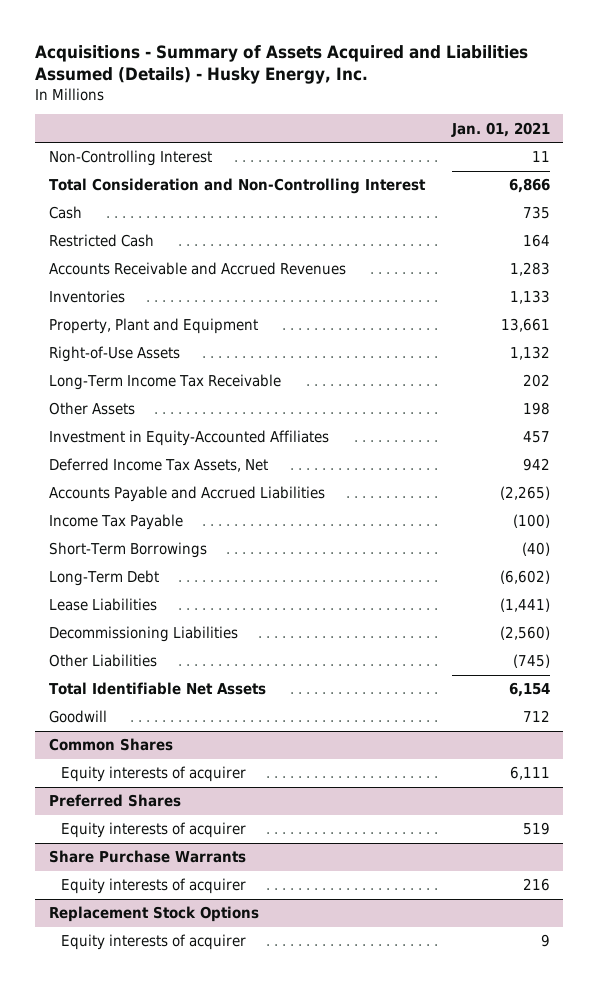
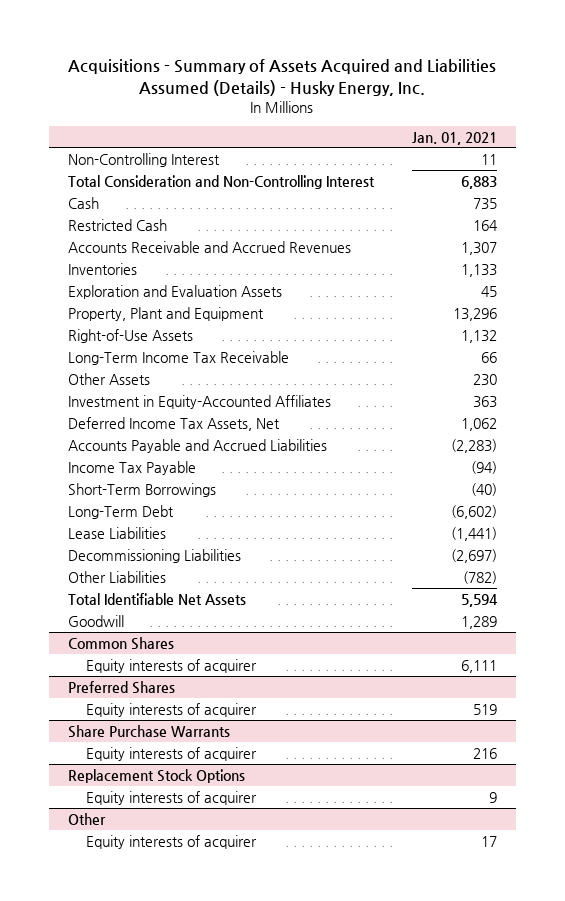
- Total Consideration and Non-Controlling Interest | 6,866
+ Total Consideration and Non-Controlling Interest | 6,883
- Accounts Receivable and Accrued Revenues | 1,283
+ Accounts Receivable and Accrued Revenues | 1,307
- Property, Plant and Equipment | 13,661
+ Exploration and Evaluation Assets | 45
+ Property, Plant and Equipment | 13,296
- Long-Term Income Tax Receivable | 202
- Other Assets | 198
- Investment in Equity-Accounted Affiliates | 457
- Deferred Income Tax Assets, Net | 942
- Accounts Payable and Accrued Liabilities | (2,265)
- Income Tax Payable | (100)
+ Long-Term Income Tax Receivable | 66
+ Other Assets | 230
+ Investment in Equity-Accounted Affiliates | 363
+ Deferred Income Tax Assets, Net | 1,062
+ Accounts Payable and Accrued Liabilities | (2,283)
+ Income Tax Payable | (94)
- Decommissioning Liabilities | (2,560)
- Other Liabilities | (745)
- Total Identifiable Net Assets | 6,154
- Goodwill | 712
+ Decommissioning Liabilities | (2,697)
+ Other Liabilities | (782)
+ Total Identifiable Net Assets | 5,594
+ Goodwill | 1,289
+ Other
+ Equity interests of acquirer | 17

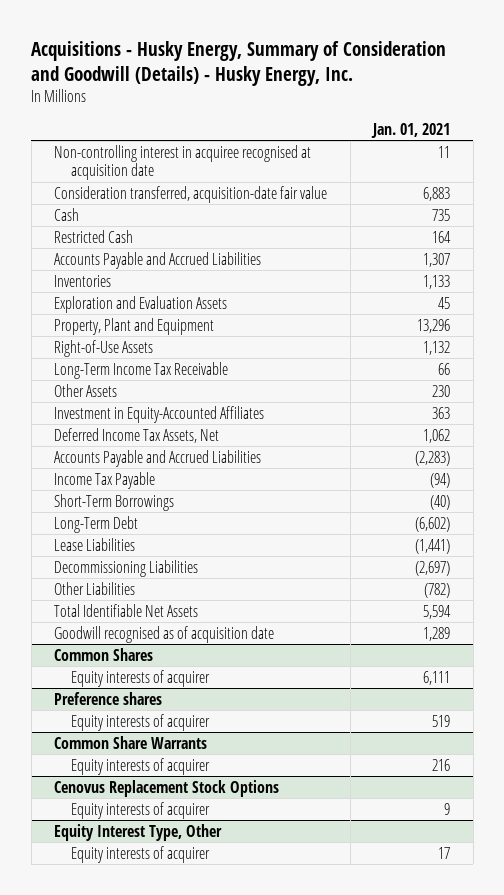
- Acquisitions - Summary of Assets Acquired and Liabilities Assumed (Details) - Husky Energy, Inc.
+ Acquisitions - Husky Energy, Summary of Consideration and Goodwill (Details) - Husky Energy, Inc.
- Non-Controlling Interest | 11
- Total Consideration and Non-Controlling Interest | 6,883
+ Non-controlling interest in acquiree recognised at acquisition date | 11
+ Consideration transferred, acquisition-date fair value | 6,883
- Accounts Receivable and Accrued Revenues | 1,307
+ Accounts Payable and Accrued Liabilities | 1,307
- Goodwill | 1,289
+ Goodwill recognised as of acquisition date | 1,289
- Preferred Shares
+ Preference shares
- Share Purchase Warrants
+ Common Share Warrants
- Replacement Stock Options
+ Cenovus Replacement Stock Options
- Other
+ Equity Interest Type, Other

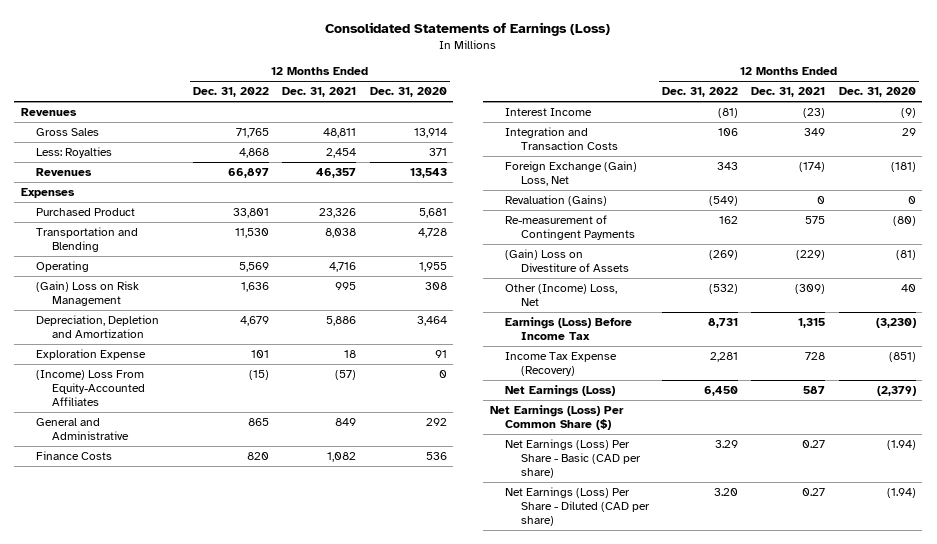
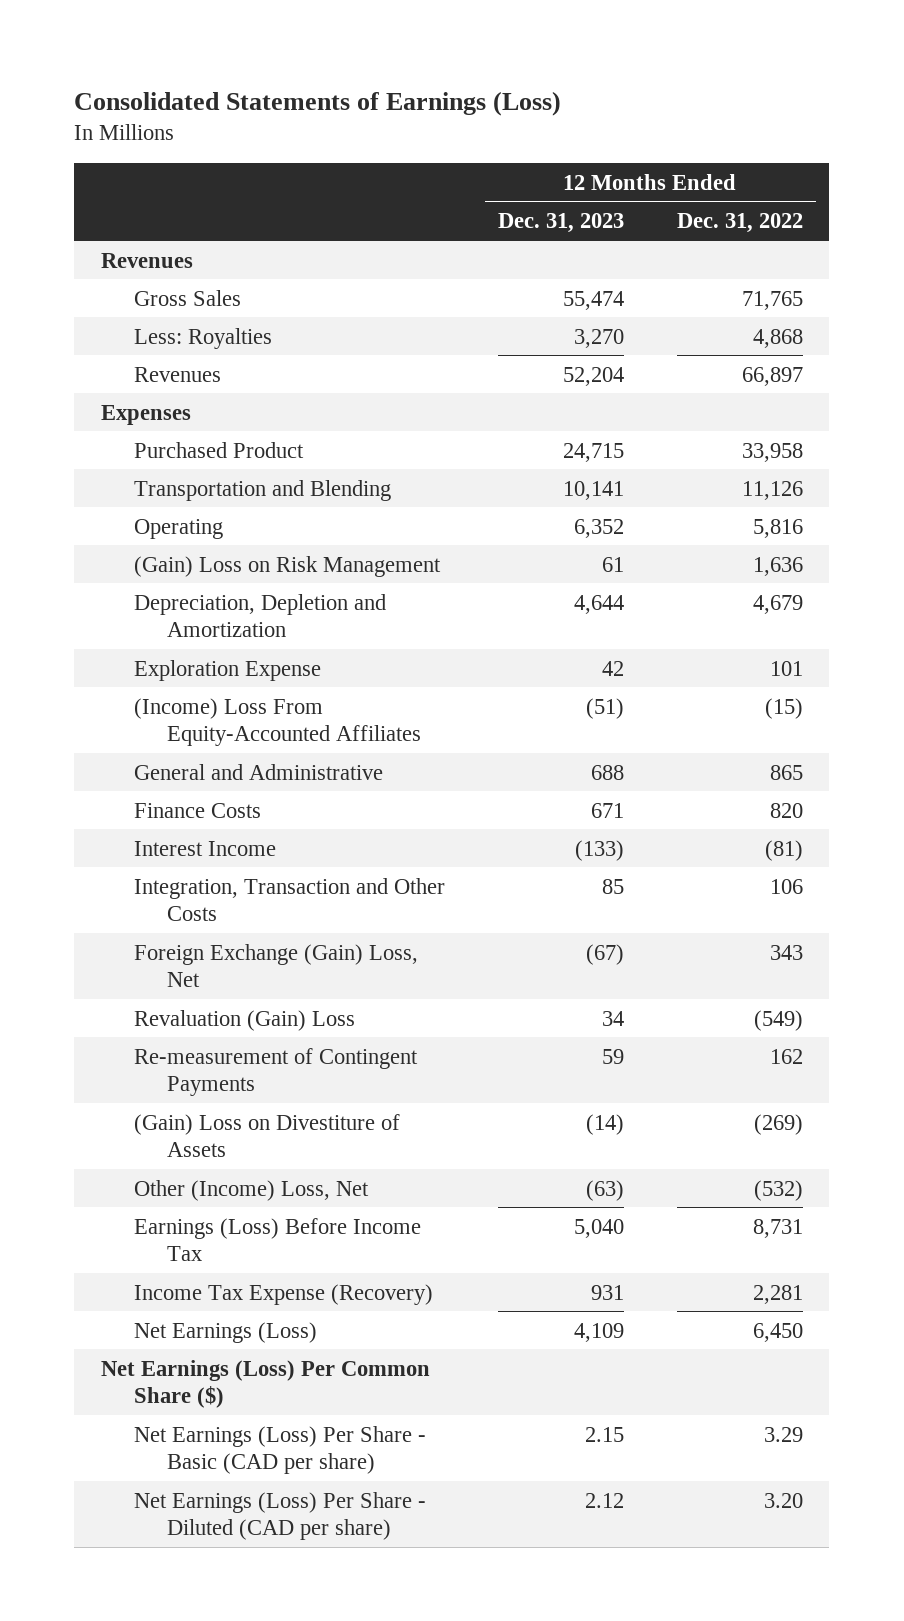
- | 12 Months Ended Dec. 31, 2022 | 12 Months Ended Dec. 31, 2021 | 12 Months Ended Dec. 31, 2020
+ | 12 Months Ended Dec. 31, 2023 | 12 Months Ended Dec. 31, 2022
- Purchased Product | 33,801 | 23,326 | 5,681
- Transportation and Blending | 11,530 | 8,038 | 4,728
- Operating | 5,569 | 4,716 | 1,955
+ Purchased Product | 24,715 | 33,958
+ Transportation and Blending | 10,141 | 11,126
+ Operating | 6,352 | 5,816
- Integration and Transaction Costs | 106 | 349 | 29
+ Integration, Transaction and Other Costs | 85 | 106
- Revaluation (Gains) | (549) | 0 | 0
+ Revaluation (Gain) Loss | 34 | (549)

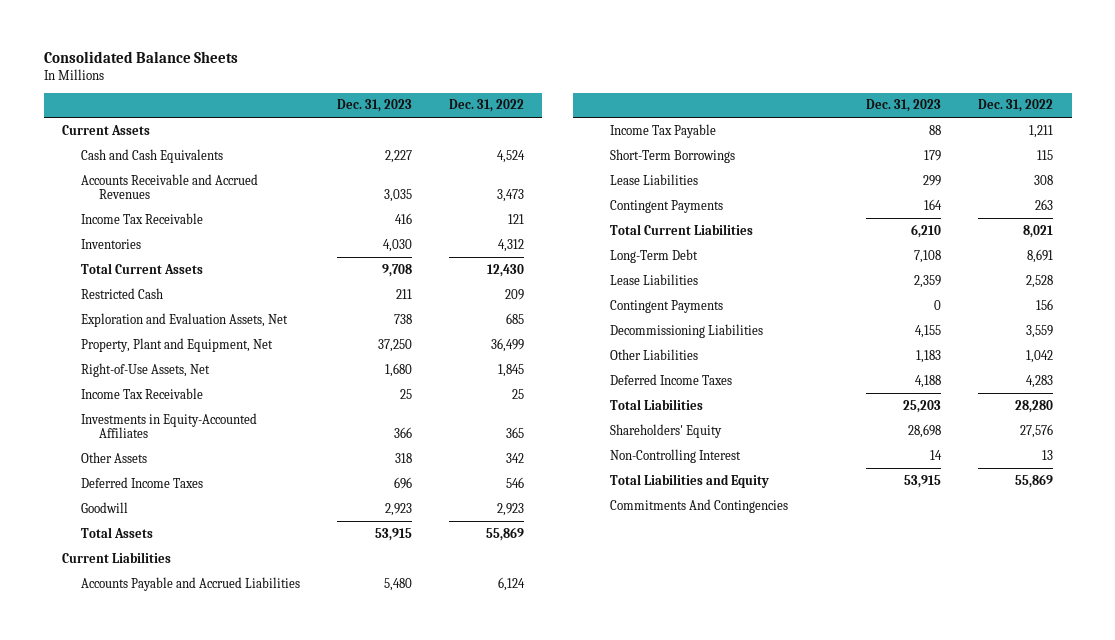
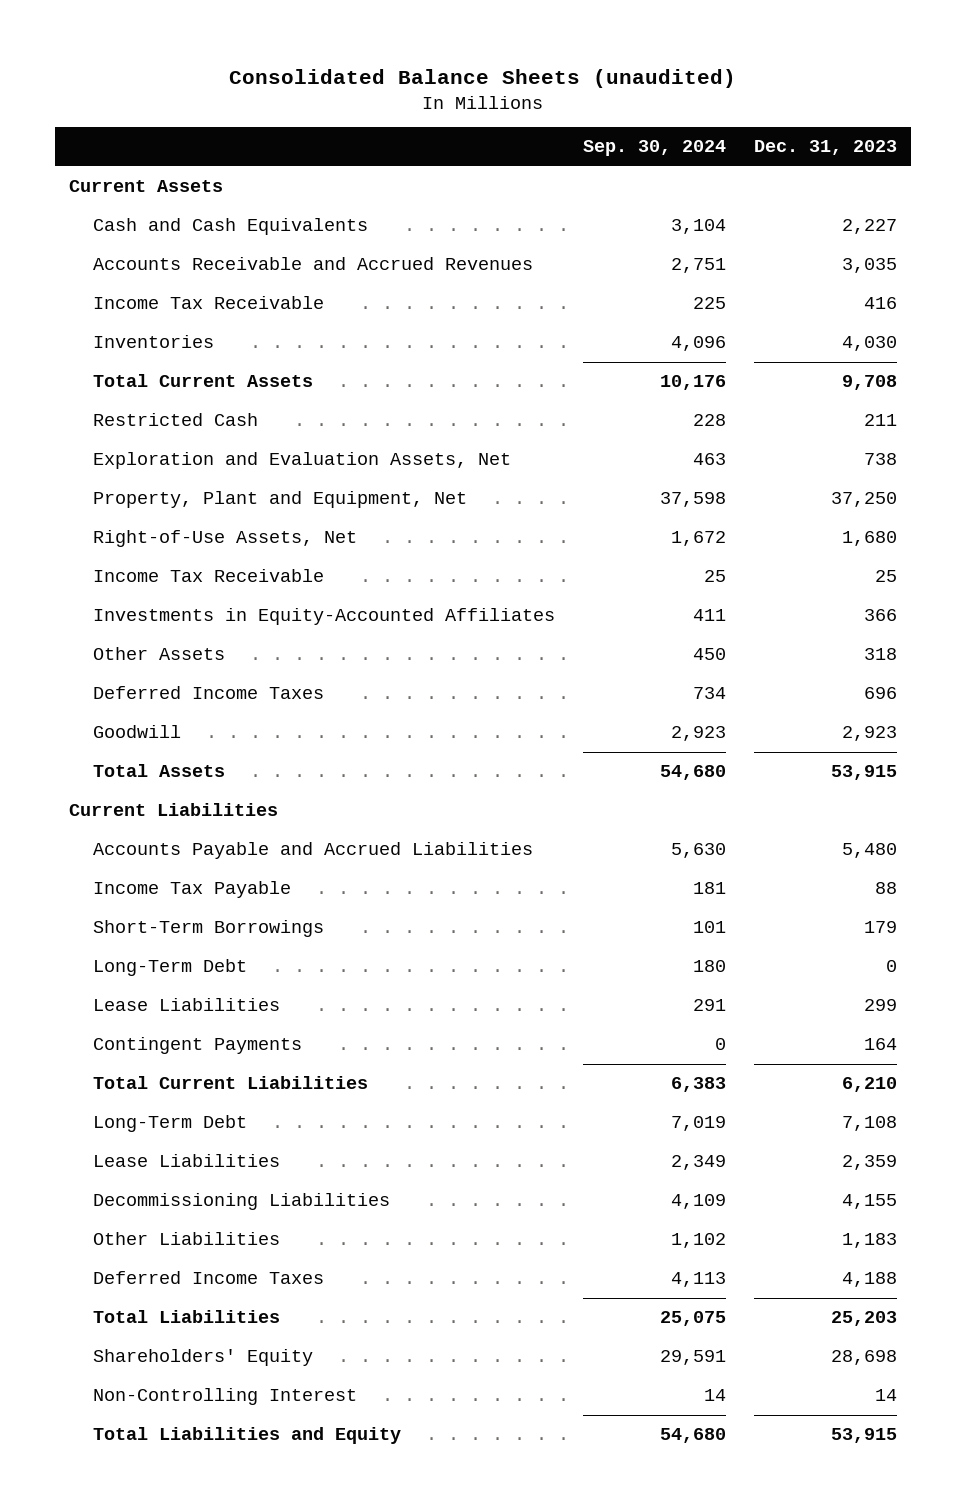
- Consolidated Balance Sheets
+ Consolidated Balance Sheets (unaudited)
- | Dec. 31, 2023 | Dec. 31, 2022
+ | Sep. 30, 2024 | Dec. 31, 2023
+ Long-Term Debt | 180 | 0
- Contingent Payments | 0 | 156
- Commitments And Contingencies

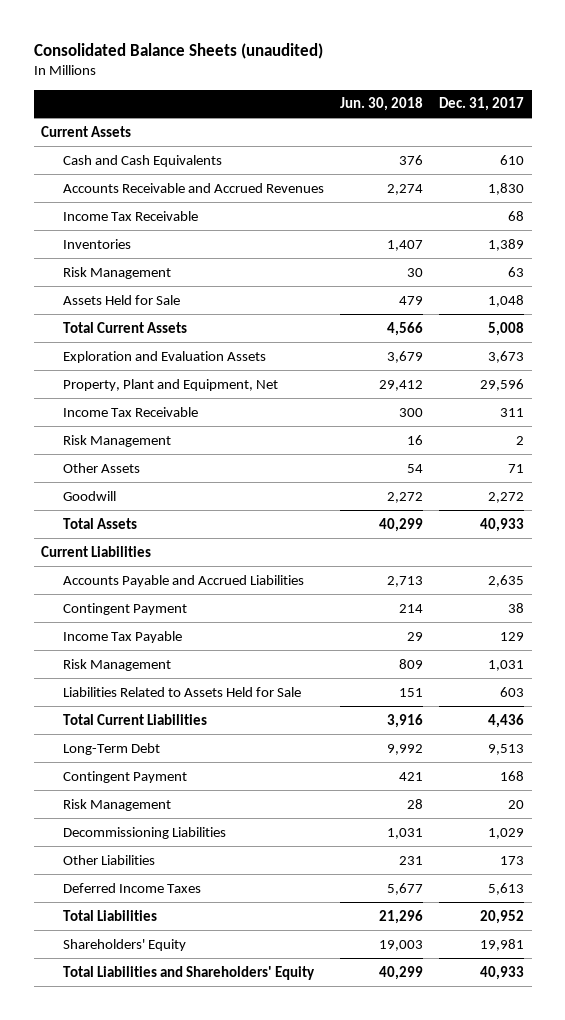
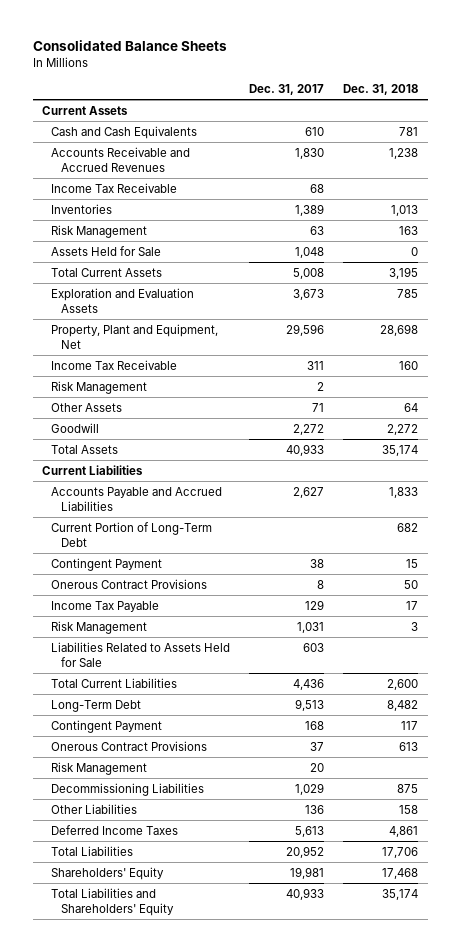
- Consolidated Balance Sheets (unaudited)
+ Consolidated Balance Sheets
- | Jun. 30, 2018 | Dec. 31, 2017
+ | Dec. 31, 2017 | Dec. 31, 2018
- Accounts Payable and Accrued Liabilities | 2,713 | 2,635
+ Accounts Payable and Accrued Liabilities | 2,627 | 1,833
+ Current Portion of Long-Term Debt | | 682
+ Onerous Contract Provisions | 8 | 50
+ Onerous Contract Provisions | 37 | 613
- Other Liabilities | 231 | 173
+ Other Liabilities | 136 | 158

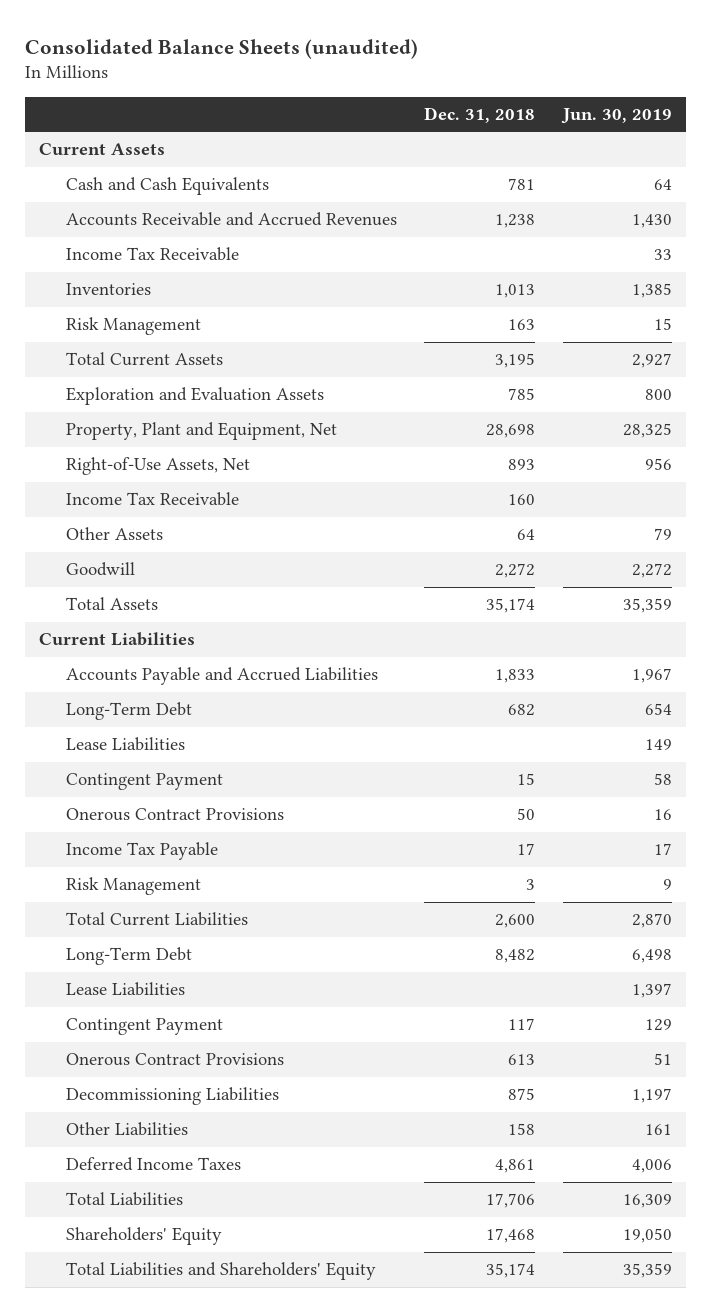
- Consolidated Balance Sheets
+ Consolidated Balance Sheets (unaudited)
- | Dec. 31, 2017 | Dec. 31, 2018
+ | Dec. 31, 2018 | Jun. 30, 2019
- Assets Held for Sale | 1,048 | 0
+ Right-of-Use Assets, Net | 893 | 956
- Risk Management | 2 |
- Current Portion of Long-Term Debt | | 682
+ Long-Term Debt | 682 | 654
+ Lease Liabilities | | 149
- Liabilities Related to Assets Held for Sale | 603 |
+ Lease Liabilities | | 1,397
- Risk Management | 20 |

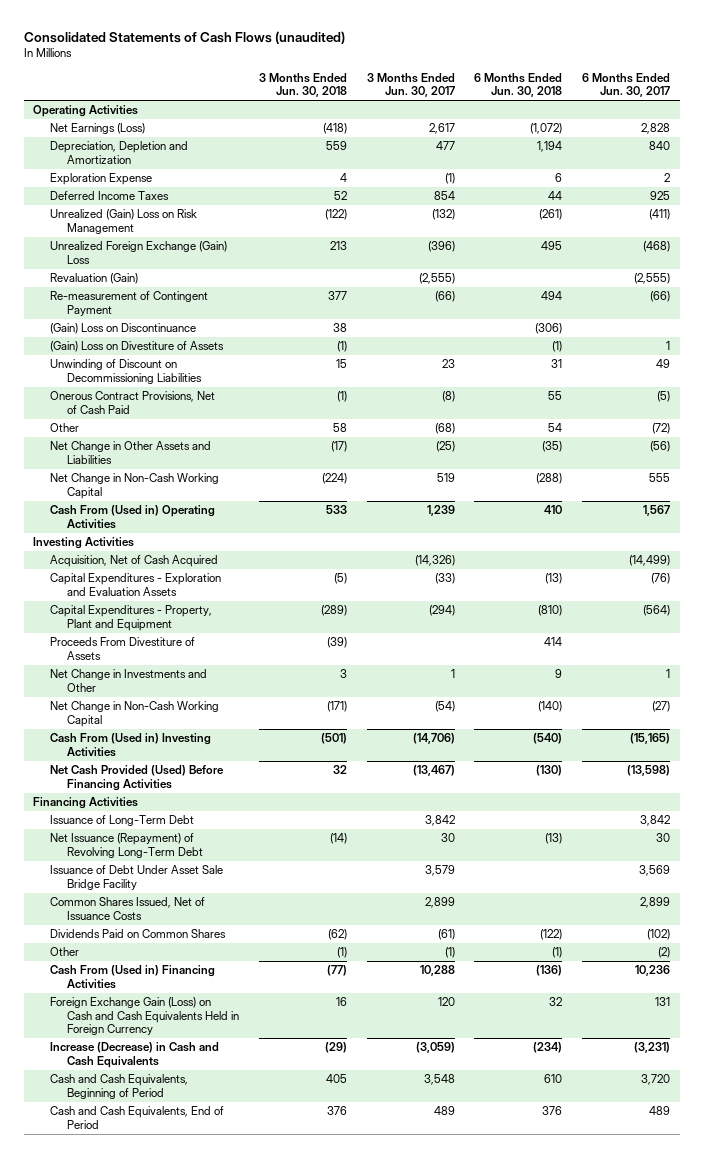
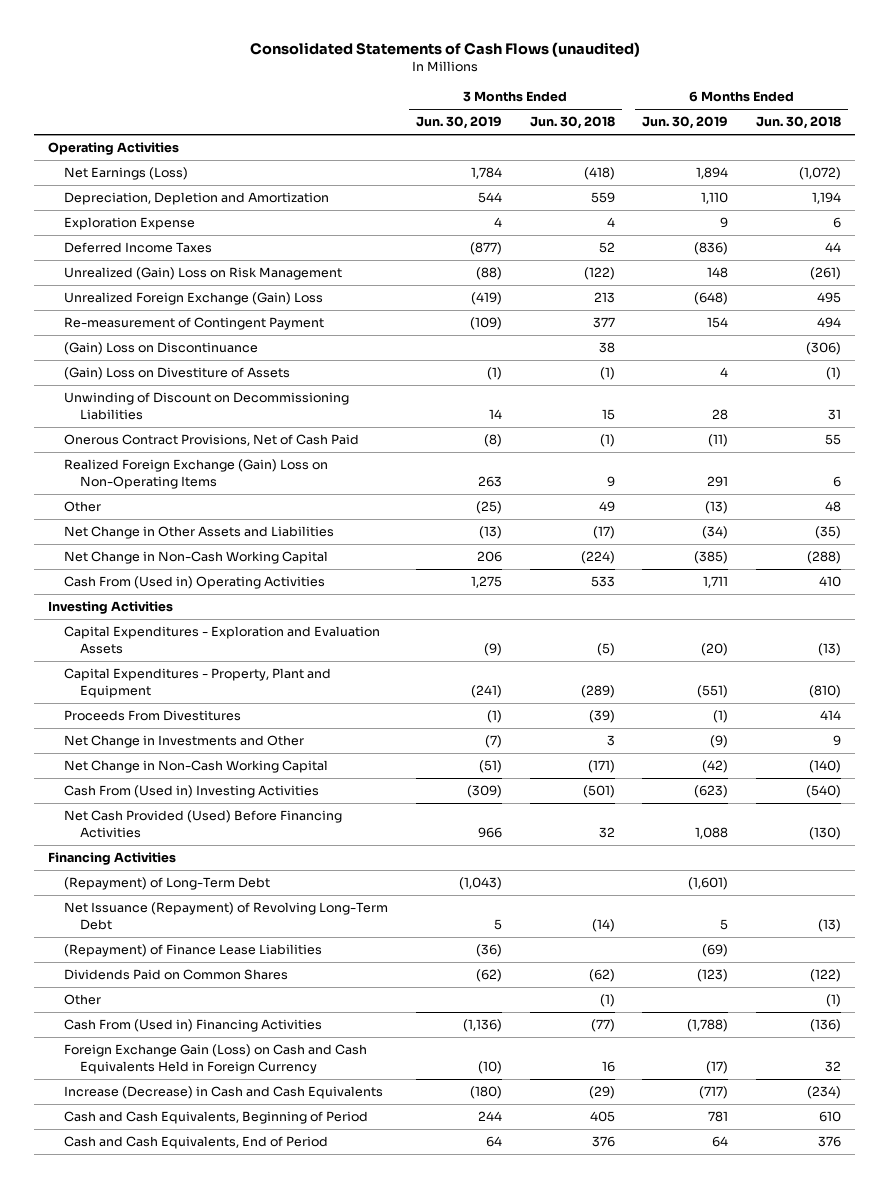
- | 3 Months Ended Jun. 30, 2018 | 3 Months Ended Jun. 30, 2017 | 6 Months Ended Jun. 30, 2018 | 6 Months Ended Jun. 30, 2017
+ | 3 Months Ended Jun. 30, 2019 | 3 Months Ended Jun. 30, 2018 | 6 Months Ended Jun. 30, 2019 | 6 Months Ended Jun. 30, 2018
- Revaluation (Gain) | | (2,555) | | (2,555)
- Other | 58 | (68) | 54 | (72)
+ Realized Foreign Exchange (Gain) Loss on Non-Operating Items | 263 | 9 | 291 | 6
+ Other | (25) | 49 | (13) | 48
- Acquisition, Net of Cash Acquired | | (14,326) | | (14,499)
- Proceeds From Divestiture of Assets | (39) | | 414 |
+ Proceeds From Divestitures | (1) | (39) | (1) | 414
- Issuance of Long-Term Debt | | 3,842 | | 3,842
+ (Repayment) of Long-Term Debt | (1,043) | | (1,601) |
- Issuance of Debt Under Asset Sale Bridge Facility | | 3,579 | | 3,569
- Common Shares Issued, Net of Issuance Costs | | 2,899 | | 2,899
+ (Repayment) of Finance Lease Liabilities | (36) | | (69) |

